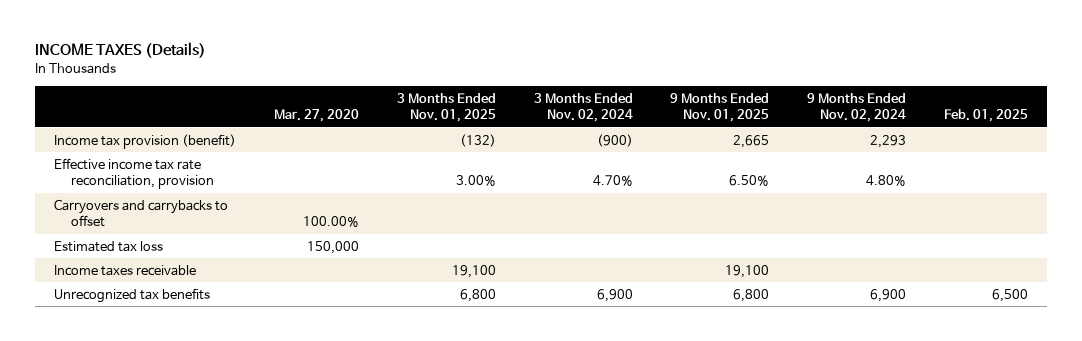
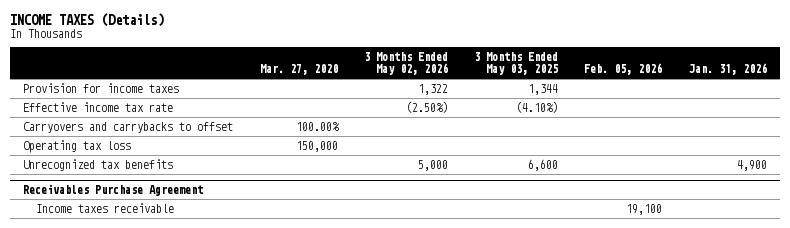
- | Mar. 27, 2020 | 3 Months Ended Nov. 01, 2025 | 3 Months Ended Nov. 02, 2024 | 9 Months Ended Nov. 01, 2025 | 9 Months Ended Nov. 02, 2024 | Feb. 01, 2025
+ | Mar. 27, 2020 | 3 Months Ended May 02, 2026 | 3 Months Ended May 03, 2025 | Feb. 05, 2026 | Jan. 31, 2026
- Income tax provision (benefit) | | (132) | (900) | 2,665 | 2,293 |
- Effective income tax rate reconciliation, provision | | 3.00% | 4.70% | 6.50% | 4.80% |
+ Provision for income taxes | | 1,322 | 1,344 | |
+ Effective income tax rate | | (2.50%) | (4.10%) | |
- Estimated tax loss | 150,000 | | | | |
- Income taxes receivable | | 19,100 | | 19,100 | |
+ Operating tax loss | 150,000 | | | |
+ Receivables Purchase Agreement
+ Income taxes receivable | | | | 19,100 |

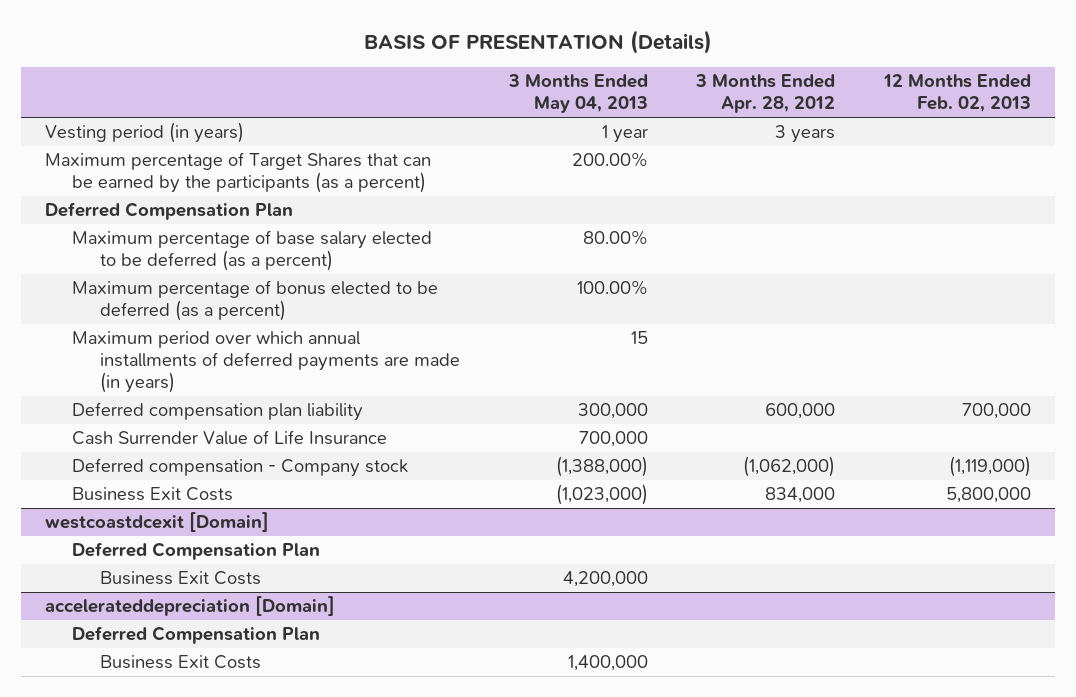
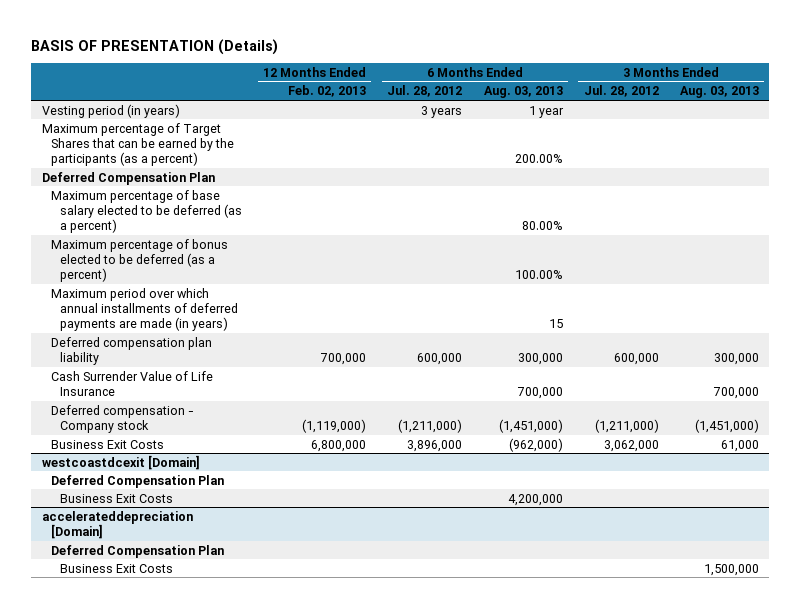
- | 3 Months Ended May 04, 2013 | 3 Months Ended Apr. 28, 2012 | 12 Months Ended Feb. 02, 2013
+ | 12 Months Ended Feb. 02, 2013 | 6 Months Ended Jul. 28, 2012 | 6 Months Ended Aug. 03, 2013 | 3 Months Ended Jul. 28, 2012 | 3 Months Ended Aug. 03, 2013
- Business Exit Costs | (1,023,000) | 834,000 | 5,800,000
+ Business Exit Costs | 6,800,000 | 3,896,000 | (962,000) | 3,062,000 | 61,000

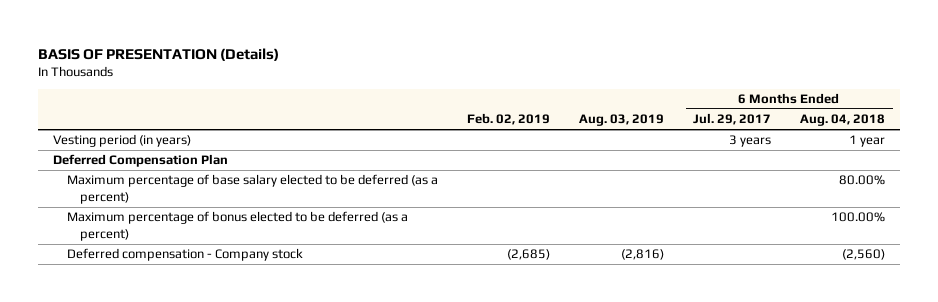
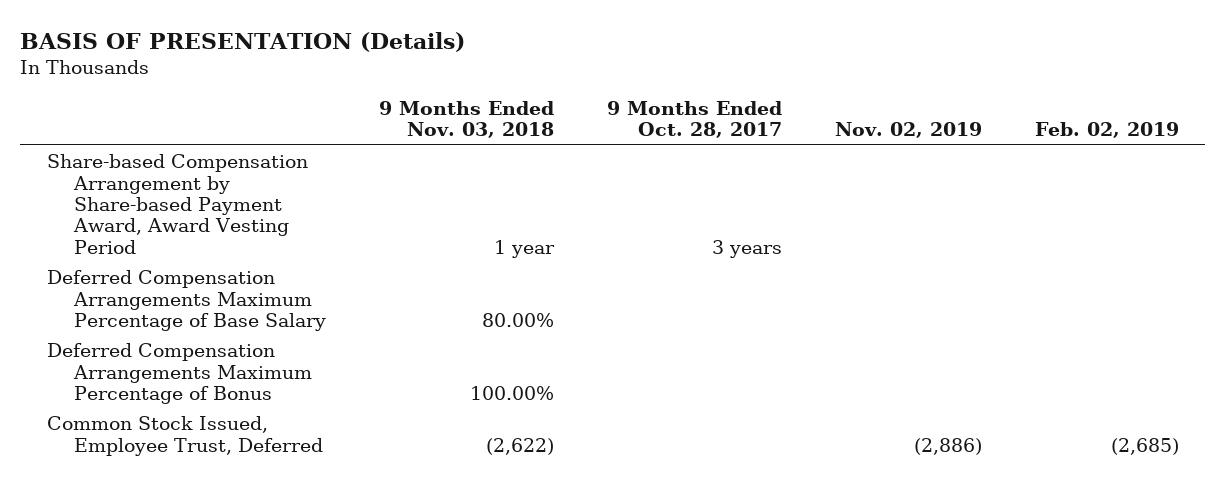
- | Feb. 02, 2019 | Aug. 03, 2019 | 6 Months Ended Jul. 29, 2017 | 6 Months Ended Aug. 04, 2018
+ | 9 Months Ended Nov. 03, 2018 | 9 Months Ended Oct. 28, 2017 | Nov. 02, 2019 | Feb. 02, 2019
- Vesting period (in years) | | | 3 years | 1 year
- Deferred Compensation Plan
- Maximum percentage of base salary elected to be deferred (as a percent) | | | | 80.00%
- Maximum percentage of bonus elected to be deferred (as a percent) | | | | 100.00%
- Deferred compensation - Company stock | (2,685) | (2,816) | | (2,560)
+ Share-based Compensation Arrangement by Share-based Payment Award, Award Vesting Period | 1 year | 3 years | |
+ Deferred Compensation Arrangements Maximum Percentage of Base Salary | 80.00% | | |
+ Deferred Compensation Arrangements Maximum Percentage of Bonus | 100.00% | | |
+ Common Stock Issued, Employee Trust, Deferred | (2,622) | | (2,886) | (2,685)

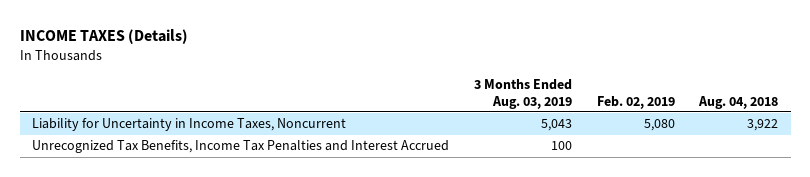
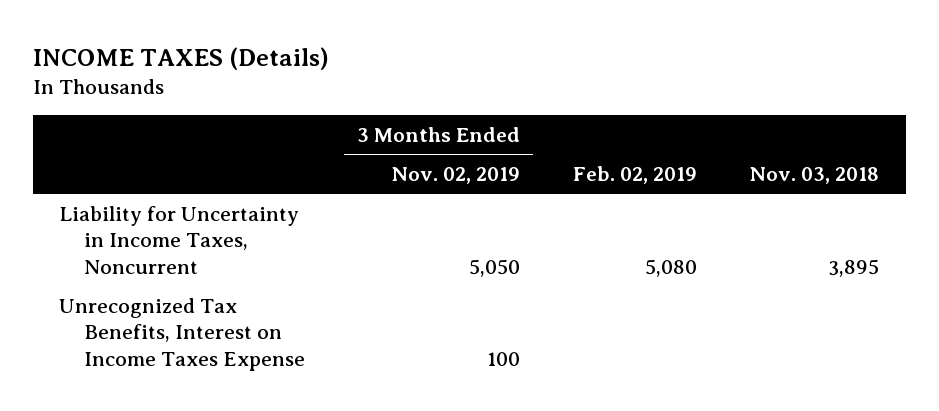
- | 3 Months Ended Aug. 03, 2019 | Feb. 02, 2019 | Aug. 04, 2018
+ | 3 Months Ended Nov. 02, 2019 | Feb. 02, 2019 | Nov. 03, 2018
- Unrecognized Tax Benefits, Income Tax Penalties and Interest Accrued | 100 | |
+ Unrecognized Tax Benefits, Interest on Income Taxes Expense | 100 | |

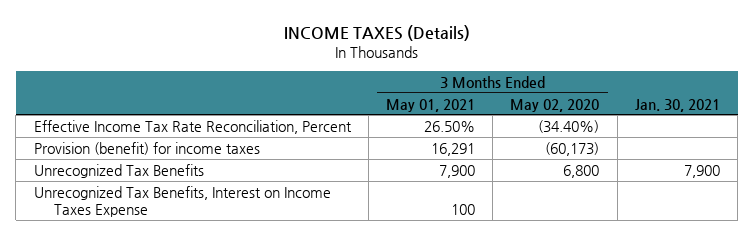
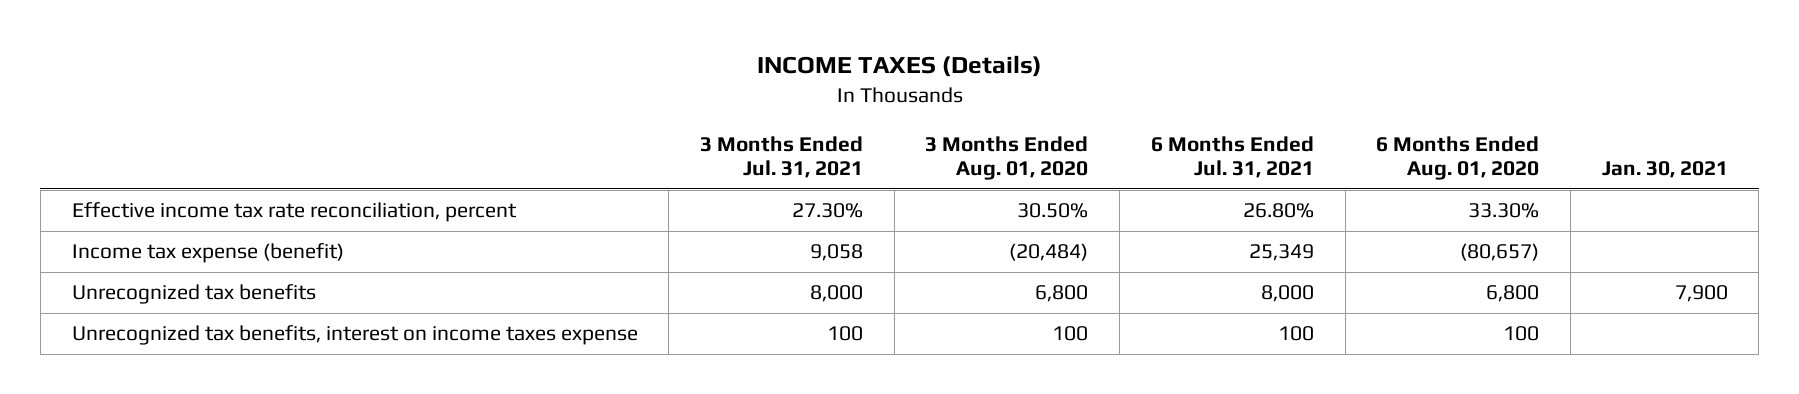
- | 3 Months Ended May 01, 2021 | 3 Months Ended May 02, 2020 | Jan. 30, 2021
+ | 3 Months Ended Jul. 31, 2021 | 3 Months Ended Aug. 01, 2020 | 6 Months Ended Jul. 31, 2021 | 6 Months Ended Aug. 01, 2020 | Jan. 30, 2021
- Effective Income Tax Rate Reconciliation, Percent | 26.50% | (34.40%) |
- Provision (benefit) for income taxes | 16,291 | (60,173) |
- Unrecognized Tax Benefits | 7,900 | 6,800 | 7,900
- Unrecognized Tax Benefits, Interest on Income Taxes Expense | 100 | |
+ Effective income tax rate reconciliation, percent | 27.30% | 30.50% | 26.80% | 33.30% |
+ Income tax expense (benefit) | 9,058 | (20,484) | 25,349 | (80,657) |
+ Unrecognized tax benefits | 8,000 | 6,800 | 8,000 | 6,800 | 7,900
+ Unrecognized tax benefits, interest on income taxes expense | 100 | 100 | 100 | 100 |

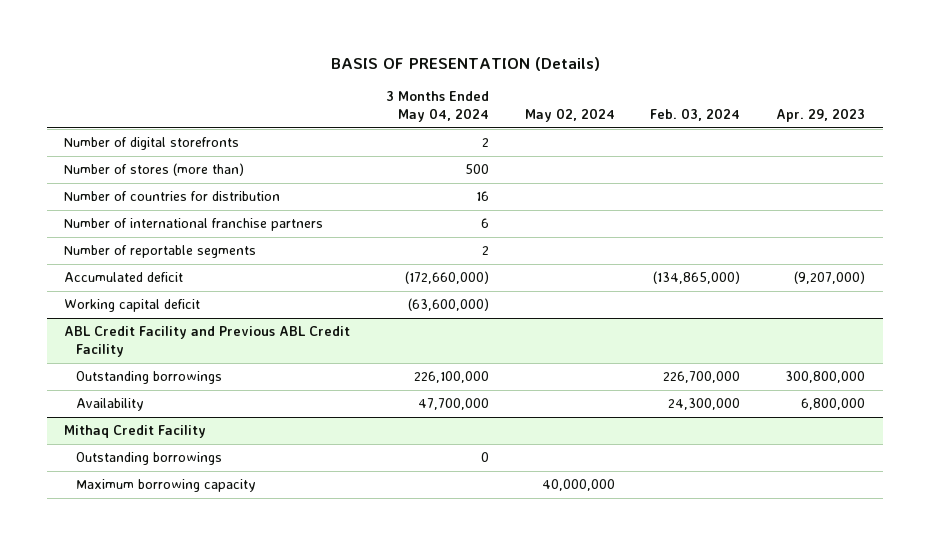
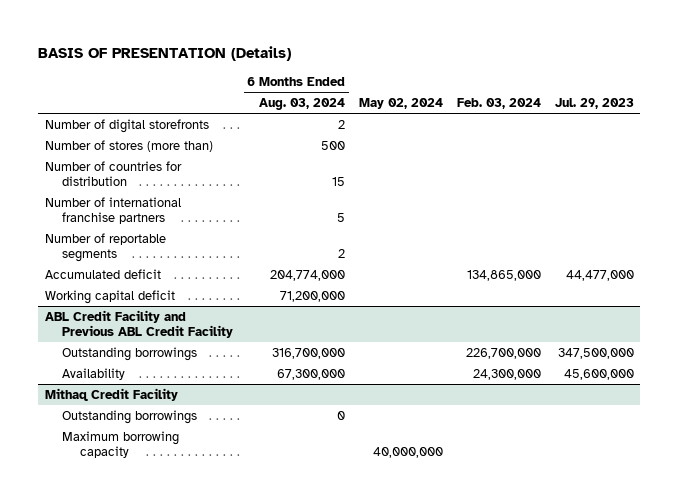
- | 3 Months Ended May 04, 2024 | May 02, 2024 | Feb. 03, 2024 | Apr. 29, 2023
+ | 6 Months Ended Aug. 03, 2024 | May 02, 2024 | Feb. 03, 2024 | Jul. 29, 2023
- Accumulated deficit | (172,660,000) | | (134,865,000) | (9,207,000)
+ Accumulated deficit | 204,774,000 | | 134,865,000 | 44,477,000

